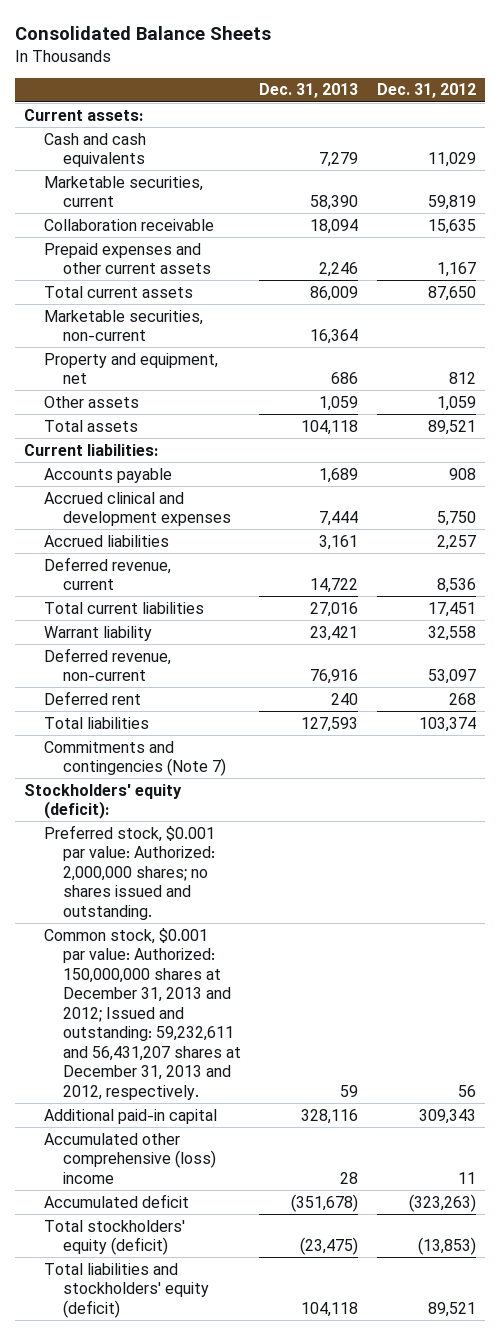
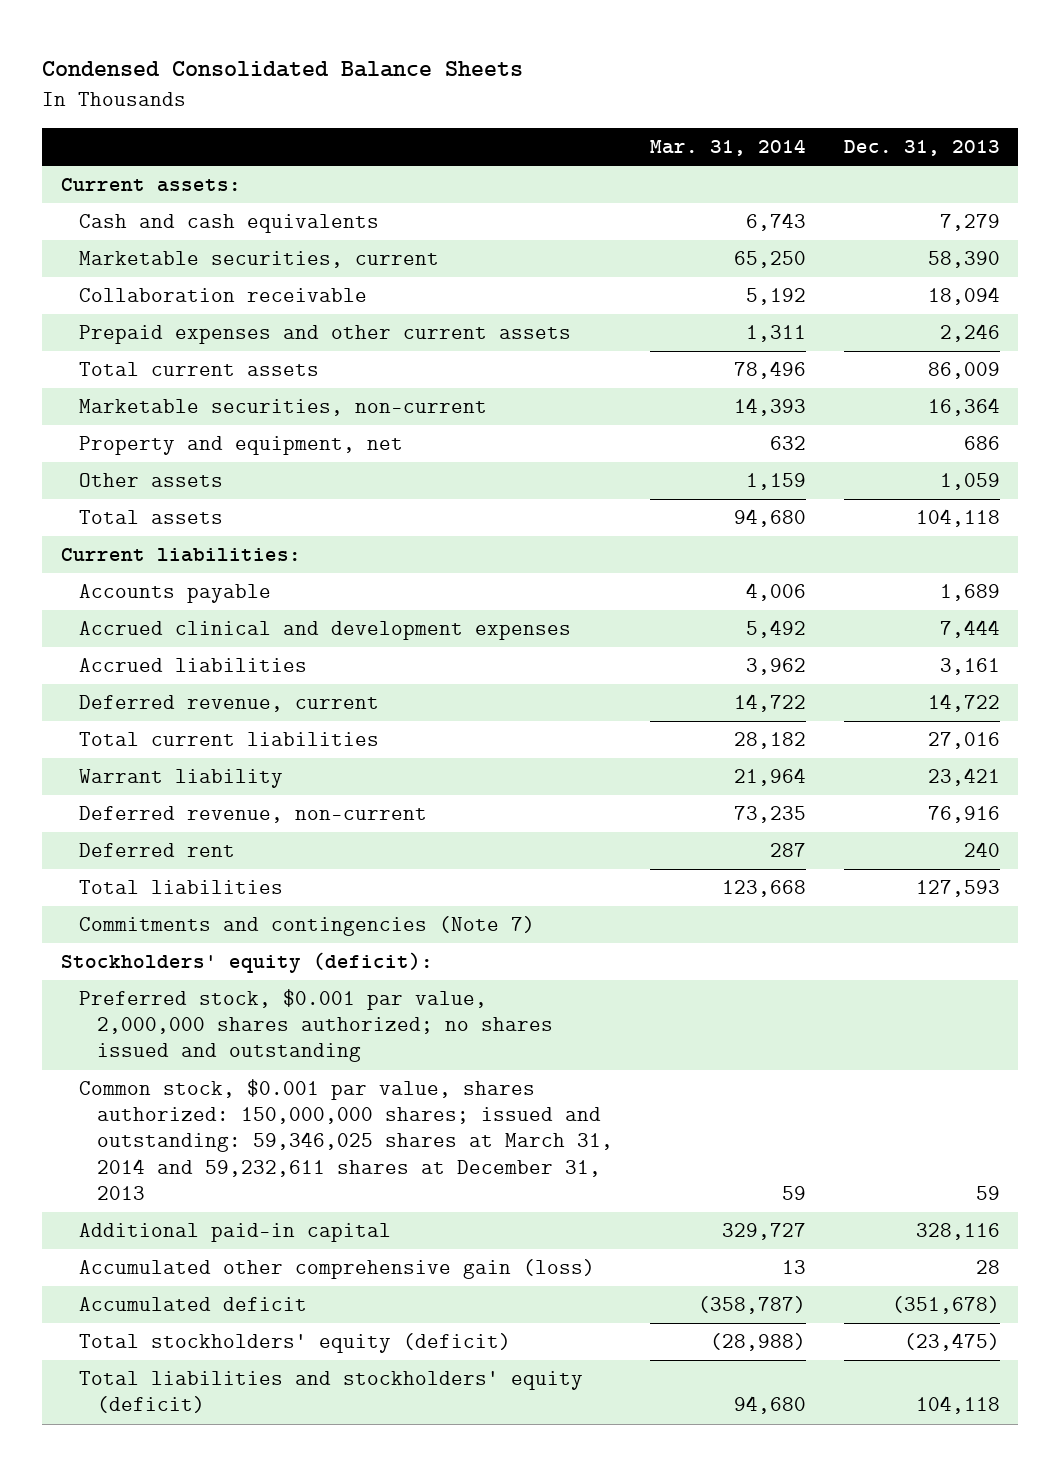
- Consolidated Balance Sheets
+ Condensed Consolidated Balance Sheets
- | Dec. 31, 2013 | Dec. 31, 2012
+ | Mar. 31, 2014 | Dec. 31, 2013
- Preferred stock, $0.001 par value: Authorized: 2,000,000 shares; no shares issued and outstanding.
- Common stock, $0.001 par value: Authorized: 150,000,000 shares at December 31, 2013 and 2012; Issued and outstanding: 59,232,611 and 56,431,207 shares at December 31, 2013 and 2012, respectively. | 59 | 56
+ Preferred stock, $0.001 par value, 2,000,000 shares authorized; no shares issued and outstanding
+ Common stock, $0.001 par value, shares authorized: 150,000,000 shares; issued and outstanding: 59,346,025 shares at March 31, 2014 and 59,232,611 shares at December 31, 2013 | 59 | 59
- Accumulated other comprehensive (loss) income | 28 | 11
+ Accumulated other comprehensive gain (loss) | 13 | 28

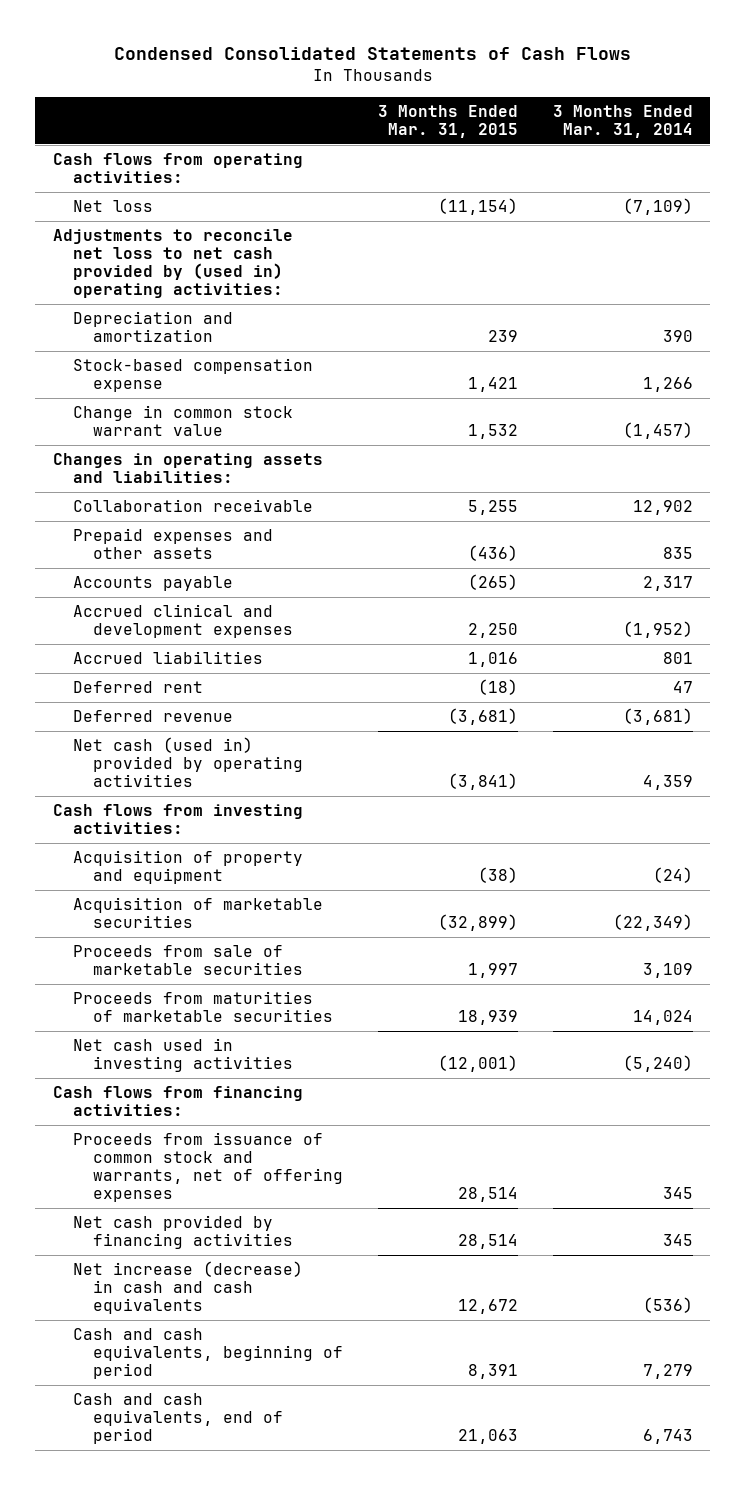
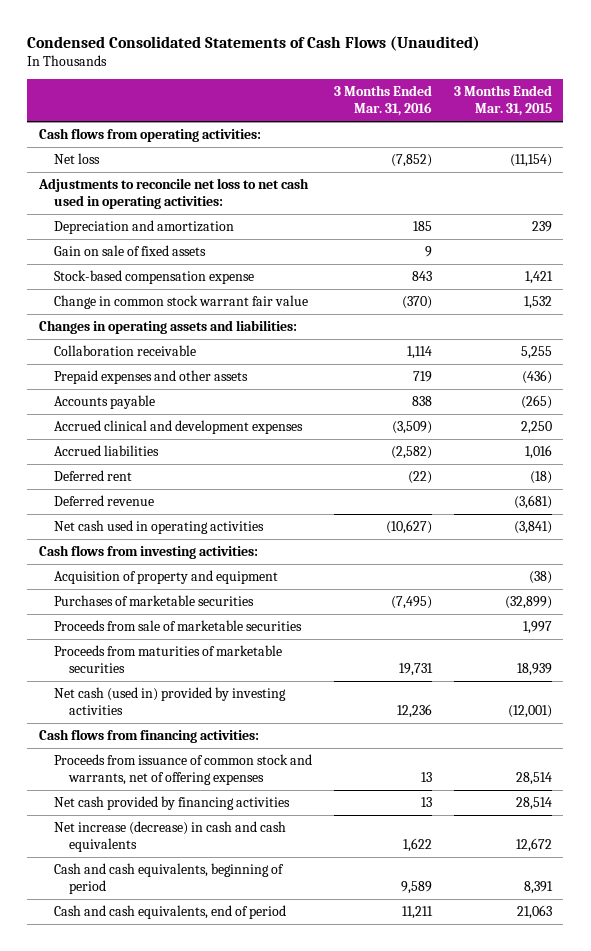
- Condensed Consolidated Statements of Cash Flows
+ Condensed Consolidated Statements of Cash Flows (Unaudited)
- | 3 Months Ended Mar. 31, 2015 | 3 Months Ended Mar. 31, 2014
+ | 3 Months Ended Mar. 31, 2016 | 3 Months Ended Mar. 31, 2015
- Adjustments to reconcile net loss to net cash provided by (used in) operating activities:
+ Adjustments to reconcile net loss to net cash used in operating activities:
+ Gain on sale of fixed assets | 9 |
- Change in common stock warrant value | 1,532 | (1,457)
+ Change in common stock warrant fair value | (370) | 1,532
- Net cash (used in) provided by operating activities | (3,841) | 4,359
+ Net cash used in operating activities | (10,627) | (3,841)
- Acquisition of marketable securities | (32,899) | (22,349)
+ Purchases of marketable securities | (7,495) | (32,899)
- Net cash used in investing activities | (12,001) | (5,240)
+ Net cash (used in) provided by investing activities | 12,236 | (12,001)

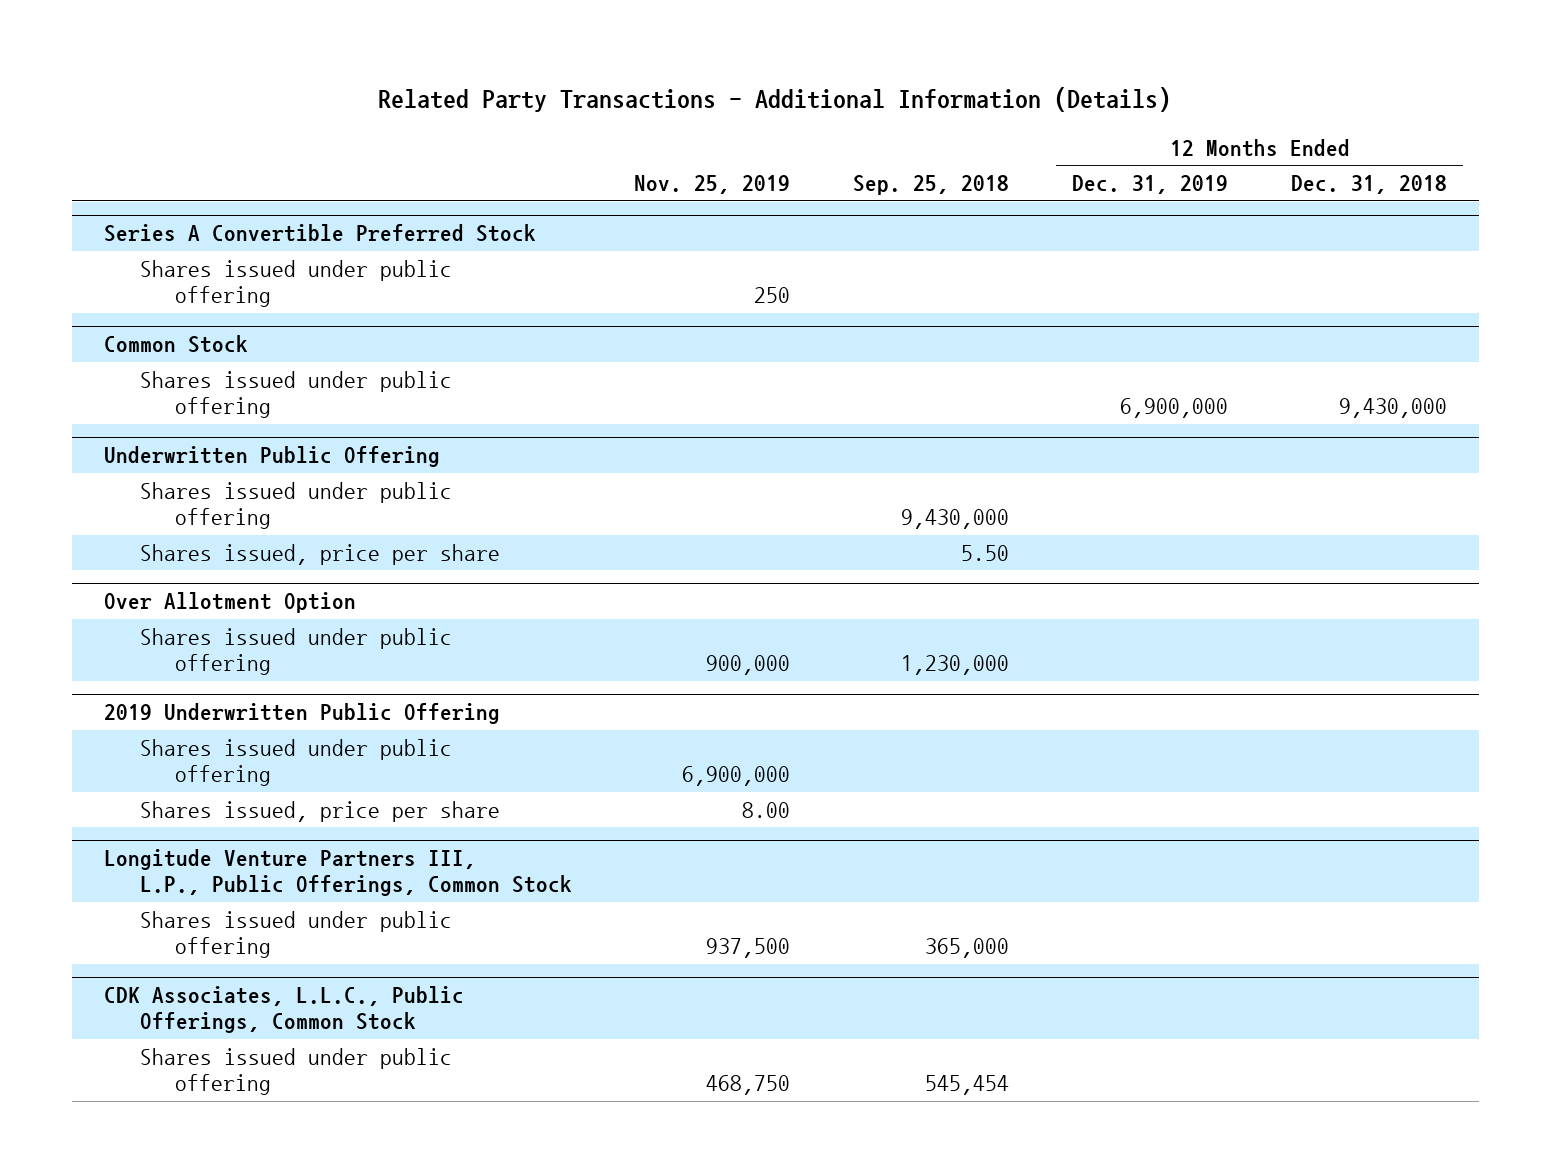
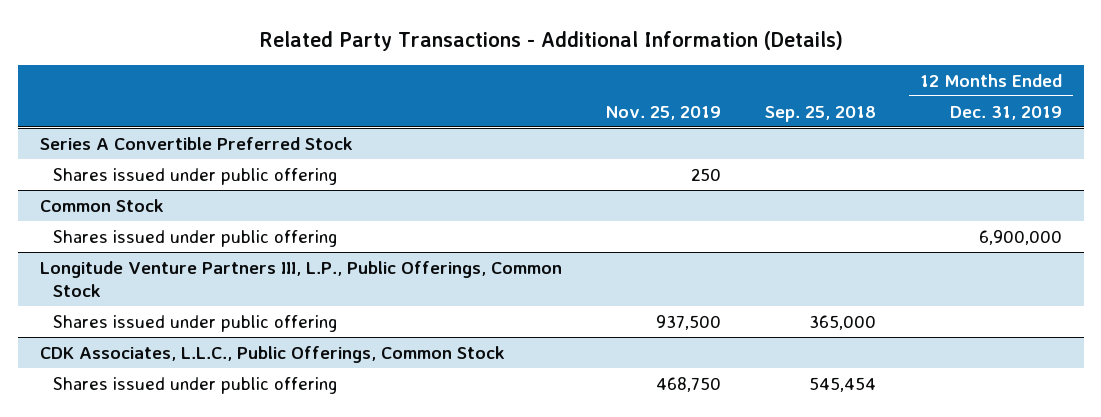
- | Nov. 25, 2019 | Sep. 25, 2018 | 12 Months Ended Dec. 31, 2019 | 12 Months Ended Dec. 31, 2018
+ | Nov. 25, 2019 | Sep. 25, 2018 | 12 Months Ended Dec. 31, 2019
- Underwritten Public Offering
- Shares issued under public offering | | 9,430,000 | |
- Shares issued, price per share | | 5.50 | |
- Over Allotment Option
- Shares issued under public offering | 900,000 | 1,230,000 | |
- 2019 Underwritten Public Offering
- Shares issued under public offering | 6,900,000 | | |
- Shares issued, price per share | 8.00 | | |

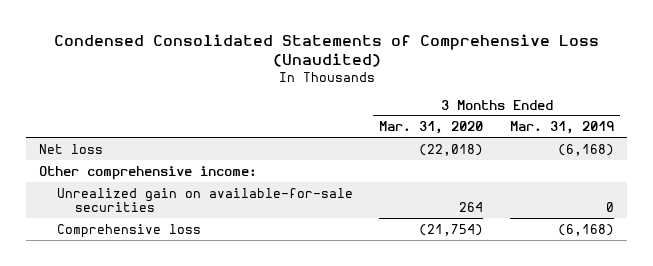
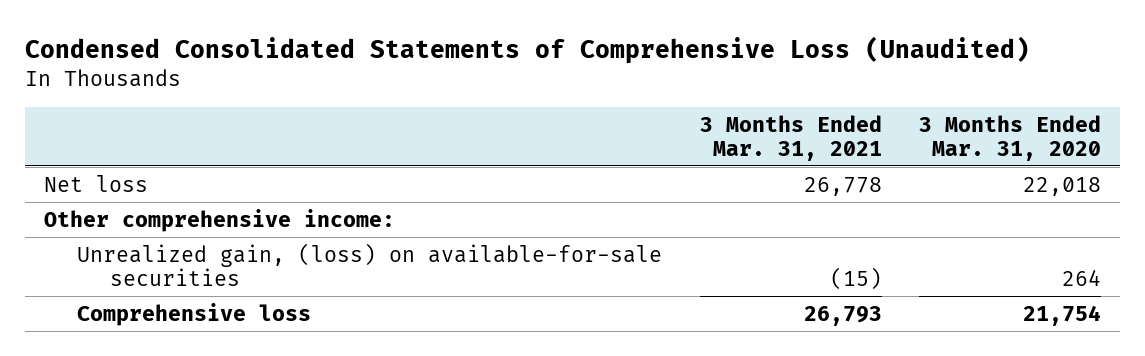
- | 3 Months Ended Mar. 31, 2020 | 3 Months Ended Mar. 31, 2019
+ | 3 Months Ended Mar. 31, 2021 | 3 Months Ended Mar. 31, 2020
- Net loss | (22,018) | (6,168)
+ Net loss | 26,778 | 22,018
- Unrealized gain on available-for-sale securities | 264 | 0
- Comprehensive loss | (21,754) | (6,168)
+ Unrealized gain, (loss) on available-for-sale securities | (15) | 264
+ Comprehensive loss | 26,793 | 21,754

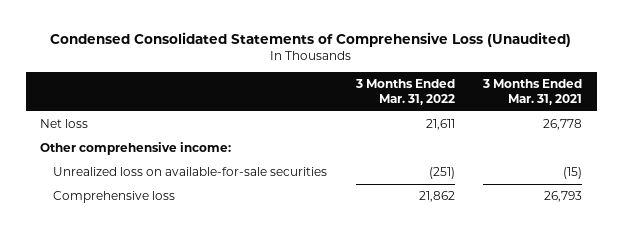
- | 3 Months Ended Mar. 31, 2021 | 3 Months Ended Mar. 31, 2020
+ | 3 Months Ended Mar. 31, 2022 | 3 Months Ended Mar. 31, 2021
- Unrealized gain, (loss) on available-for-sale securities | (15) | 264
+ Unrealized loss on available-for-sale securities | (251) | (15)

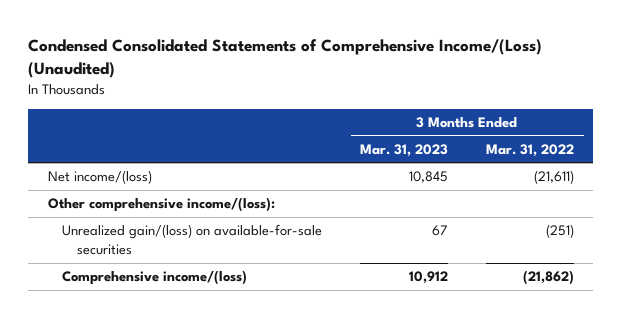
- Condensed Consolidated Statements of Comprehensive Loss (Unaudited)
+ Condensed Consolidated Statements of Comprehensive Income/(Loss) (Unaudited)
- | 3 Months Ended Mar. 31, 2022 | 3 Months Ended Mar. 31, 2021
+ | 3 Months Ended Mar. 31, 2023 | 3 Months Ended Mar. 31, 2022
- Net loss | 21,611 | 26,778
- Other comprehensive income:
- Unrealized loss on available-for-sale securities | (251) | (15)
- Comprehensive loss | 21,862 | 26,793
+ Net income/(loss) | 10,845 | (21,611)
+ Other comprehensive income/(loss):
+ Unrealized gain/(loss) on available-for-sale securities | 67 | (251)
+ Comprehensive income/(loss) | 10,912 | (21,862)

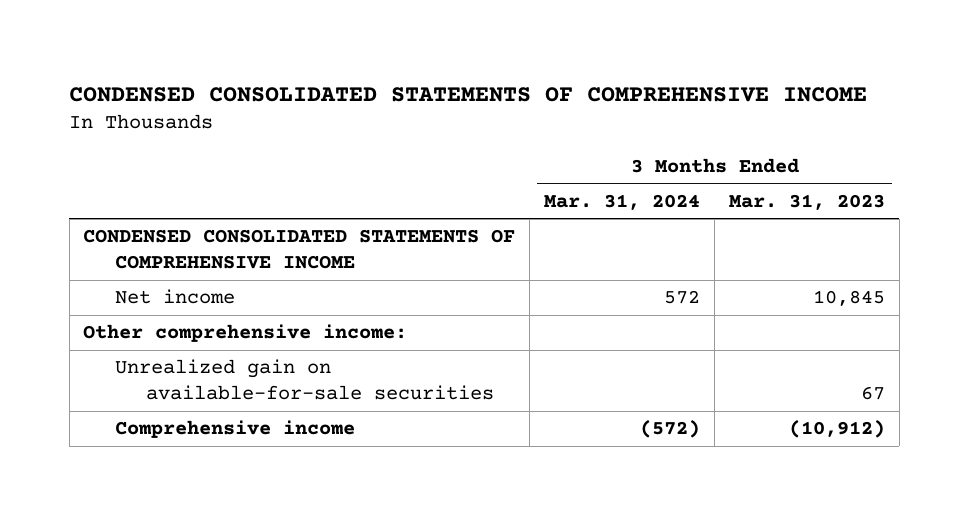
- Condensed Consolidated Statements of Comprehensive Income/(Loss) (Unaudited)
+ CONDENSED CONSOLIDATED STATEMENTS OF COMPREHENSIVE INCOME
- | 3 Months Ended Mar. 31, 2023 | 3 Months Ended Mar. 31, 2022
+ | 3 Months Ended Mar. 31, 2024 | 3 Months Ended Mar. 31, 2023
- Net income/(loss) | 10,845 | (21,611)
- Other comprehensive income/(loss):
- Unrealized gain/(loss) on available-for-sale securities | 67 | (251)
- Comprehensive income/(loss) | 10,912 | (21,862)
+ CONDENSED CONSOLIDATED STATEMENTS OF COMPREHENSIVE INCOME
+ Net income | 572 | 10,845
+ Other comprehensive income:
+ Unrealized gain on available-for-sale securities | | 67
+ Comprehensive income | (572) | (10,912)

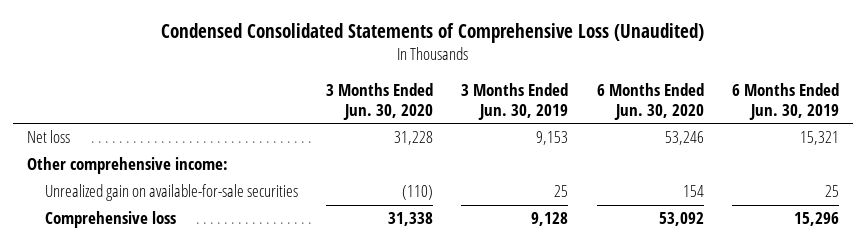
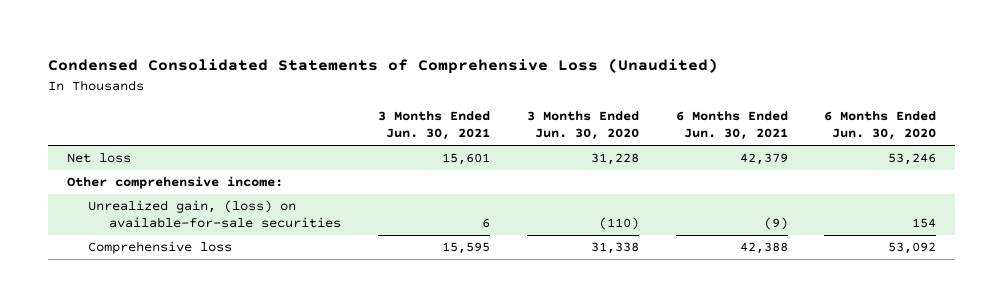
- | 3 Months Ended Jun. 30, 2020 | 3 Months Ended Jun. 30, 2019 | 6 Months Ended Jun. 30, 2020 | 6 Months Ended Jun. 30, 2019
+ | 3 Months Ended Jun. 30, 2021 | 3 Months Ended Jun. 30, 2020 | 6 Months Ended Jun. 30, 2021 | 6 Months Ended Jun. 30, 2020
- Unrealized gain on available-for-sale securities | (110) | 25 | 154 | 25
+ Unrealized gain, (loss) on available-for-sale securities | 6 | (110) | (9) | 154

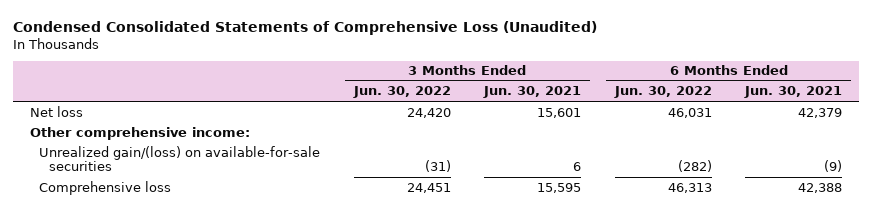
- | 3 Months Ended Jun. 30, 2021 | 3 Months Ended Jun. 30, 2020 | 6 Months Ended Jun. 30, 2021 | 6 Months Ended Jun. 30, 2020
+ | 3 Months Ended Jun. 30, 2022 | 3 Months Ended Jun. 30, 2021 | 6 Months Ended Jun. 30, 2022 | 6 Months Ended Jun. 30, 2021
- Unrealized gain, (loss) on available-for-sale securities | 6 | (110) | (9) | 154
+ Unrealized gain/(loss) on available-for-sale securities | (31) | 6 | (282) | (9)

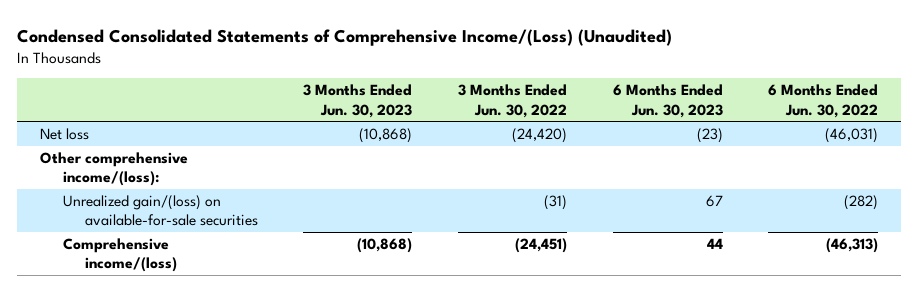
- Condensed Consolidated Statements of Comprehensive Loss (Unaudited)
+ Condensed Consolidated Statements of Comprehensive Income/(Loss) (Unaudited)
- | 3 Months Ended Jun. 30, 2022 | 3 Months Ended Jun. 30, 2021 | 6 Months Ended Jun. 30, 2022 | 6 Months Ended Jun. 30, 2021
+ | 3 Months Ended Jun. 30, 2023 | 3 Months Ended Jun. 30, 2022 | 6 Months Ended Jun. 30, 2023 | 6 Months Ended Jun. 30, 2022
- Net loss | 24,420 | 15,601 | 46,031 | 42,379
- Other comprehensive income:
+ Net loss | (10,868) | (24,420) | (23) | (46,031)
+ Other comprehensive income/(loss):
- Comprehensive loss | 24,451 | 15,595 | 46,313 | 42,388
+ Comprehensive income/(loss) | (10,868) | (24,451) | 44 | (46,313)

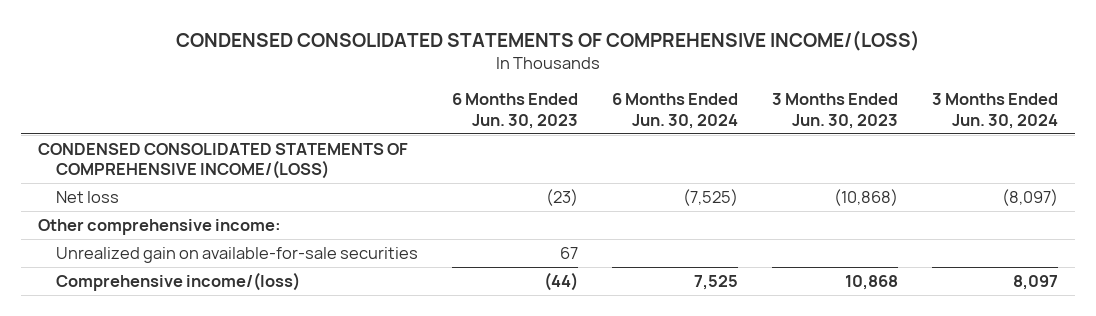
- Condensed Consolidated Statements of Comprehensive Income/(Loss) (Unaudited)
+ CONDENSED CONSOLIDATED STATEMENTS OF COMPREHENSIVE INCOME/(LOSS)
- | 3 Months Ended Jun. 30, 2023 | 3 Months Ended Jun. 30, 2022 | 6 Months Ended Jun. 30, 2023 | 6 Months Ended Jun. 30, 2022
+ | 6 Months Ended Jun. 30, 2023 | 6 Months Ended Jun. 30, 2024 | 3 Months Ended Jun. 30, 2023 | 3 Months Ended Jun. 30, 2024
+ CONDENSED CONSOLIDATED STATEMENTS OF COMPREHENSIVE INCOME/(LOSS)
- Other comprehensive income/(loss):
- Unrealized gain/(loss) on available-for-sale securities | | (31) | 67 | (282)
- Comprehensive income/(loss) | (10,868) | (24,451) | 44 | (46,313)
+ Other comprehensive income:
+ Unrealized gain on available-for-sale securities | 67 | | |
+ Comprehensive income/(loss) | (44) | 7,525 | 10,868 | 8,097

